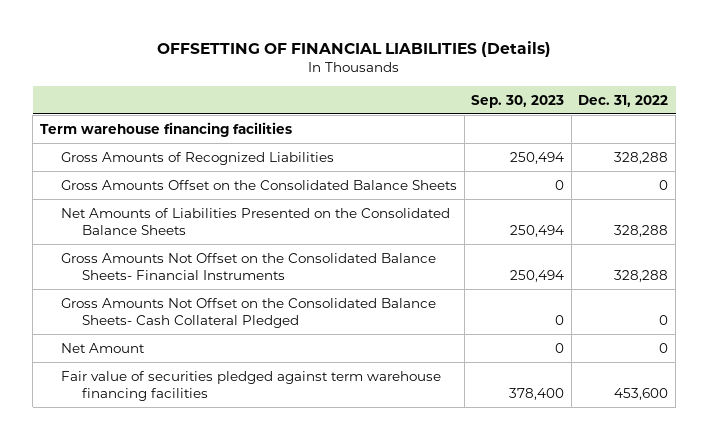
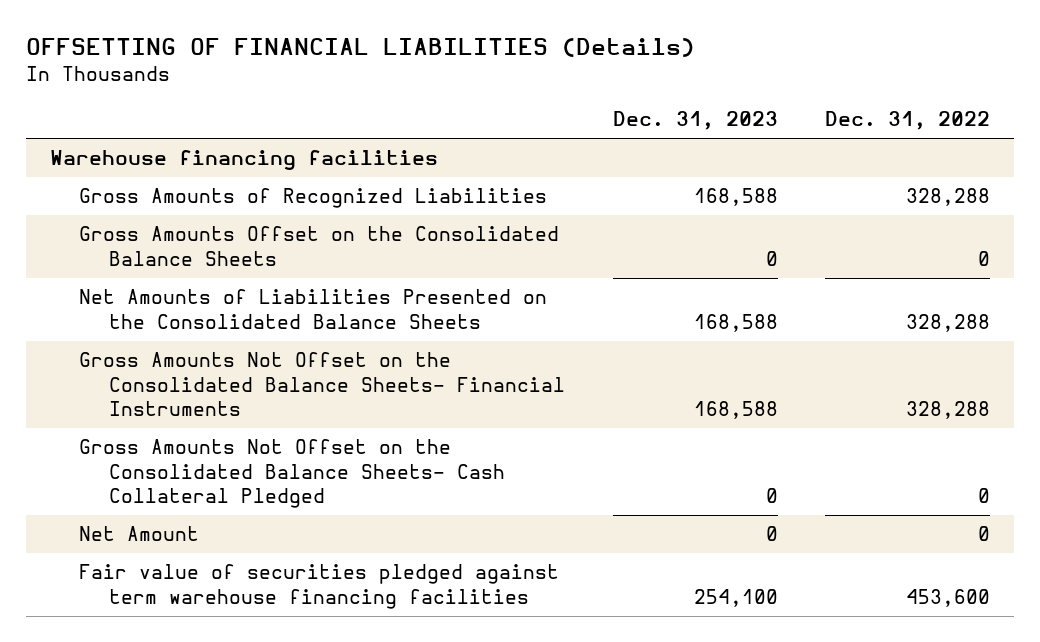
- | Sep. 30, 2023 | Dec. 31, 2022
+ | Dec. 31, 2023 | Dec. 31, 2022
- Term warehouse financing facilities
+ Warehouse financing facilities

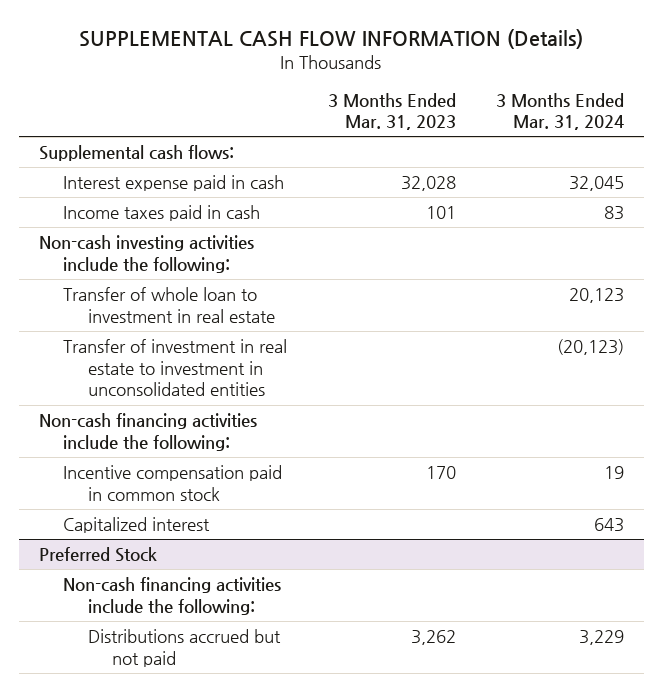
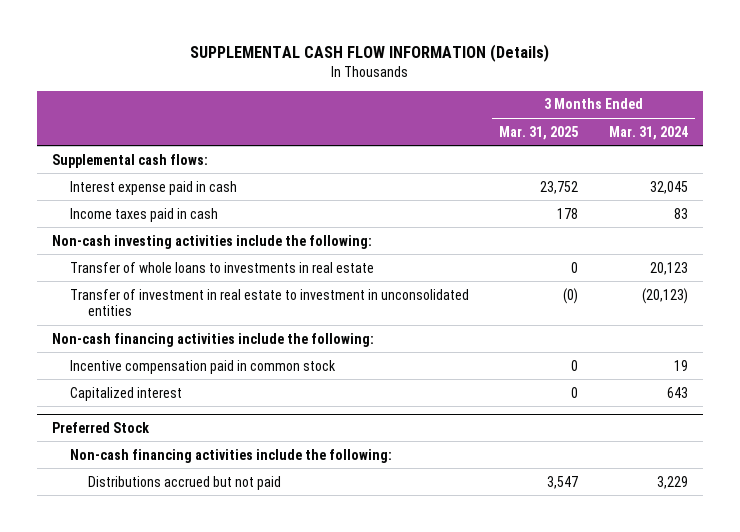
- | 3 Months Ended Mar. 31, 2023 | 3 Months Ended Mar. 31, 2024
+ | 3 Months Ended Mar. 31, 2025 | 3 Months Ended Mar. 31, 2024
- Transfer of whole loan to investment in real estate | | 20,123
+ Transfer of whole loans to investments in real estate | 0 | 20,123

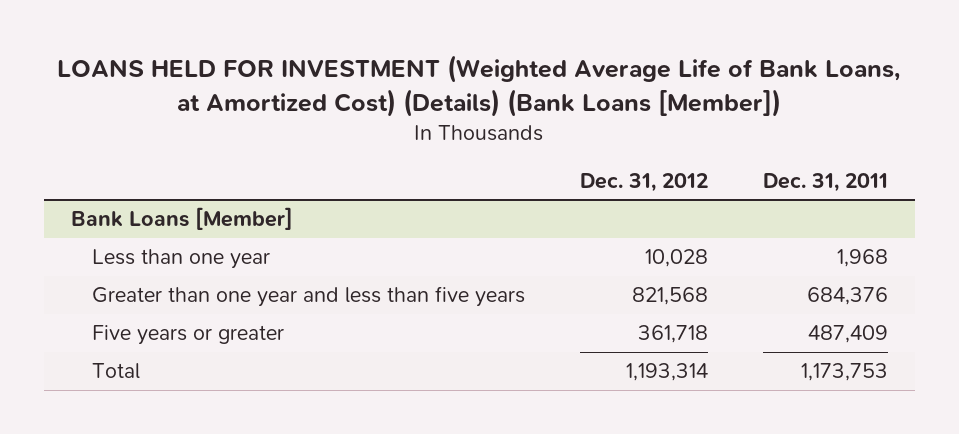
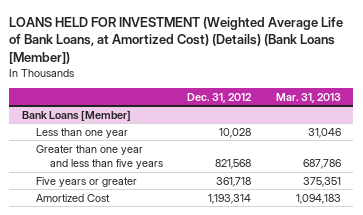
- | Dec. 31, 2012 | Dec. 31, 2011
+ | Dec. 31, 2012 | Mar. 31, 2013
@ Bank Loans [Member]
- Total | 1,193,314 | 1,173,753
+ Amortized Cost | 1,193,314 | 1,094,183

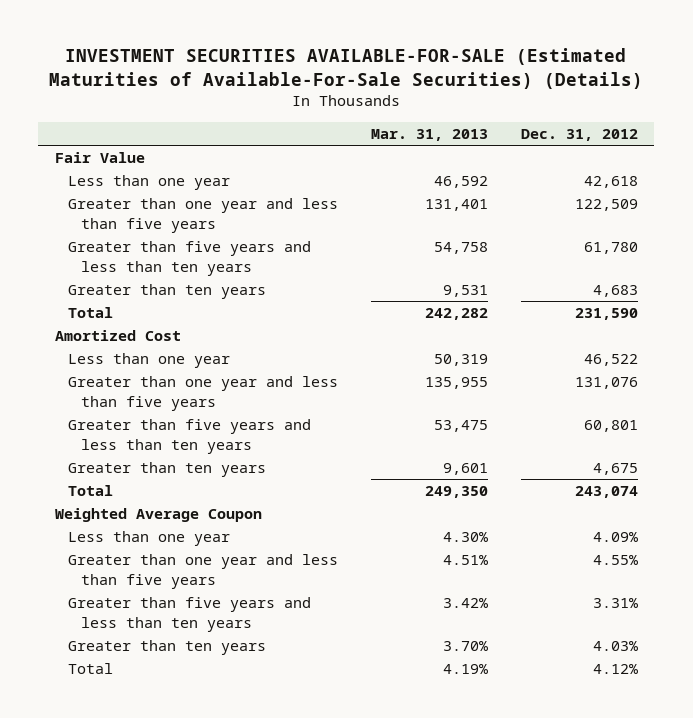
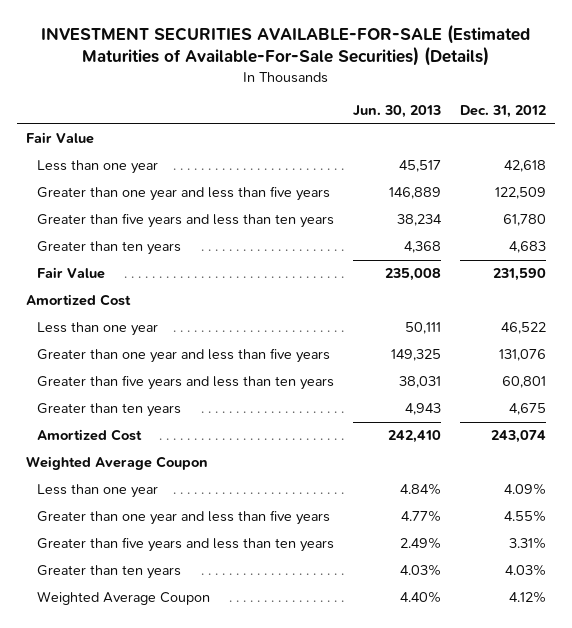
- | Mar. 31, 2013 | Dec. 31, 2012
+ | Jun. 30, 2013 | Dec. 31, 2012
- Total | 242,282 | 231,590
+ Fair Value | 235,008 | 231,590
- Total | 249,350 | 243,074
+ Amortized Cost | 242,410 | 243,074
- Total | 4.19% | 4.12%
+ Weighted Average Coupon | 4.40% | 4.12%

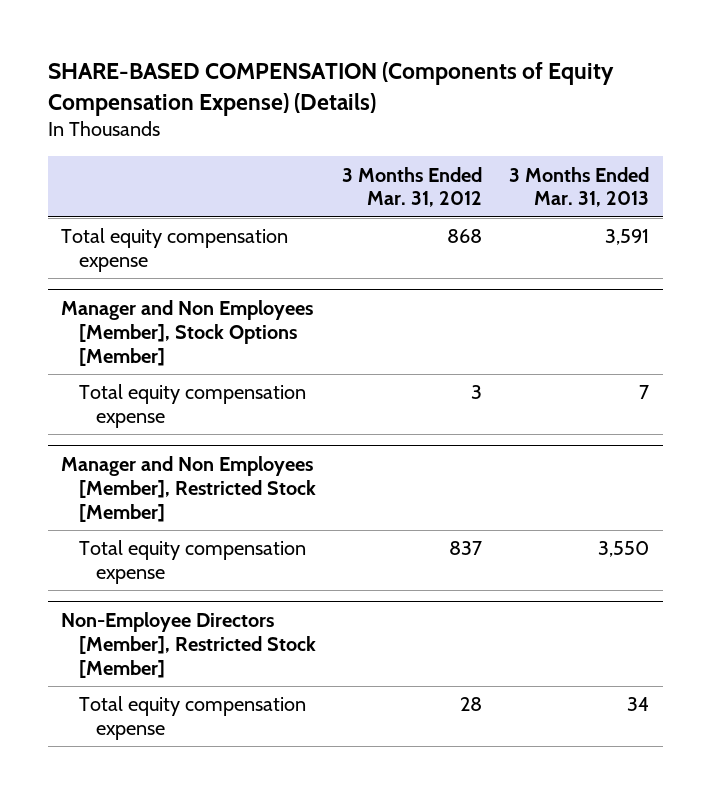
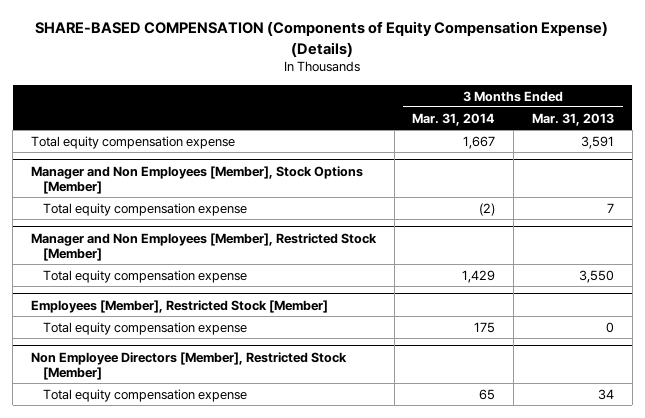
- | 3 Months Ended Mar. 31, 2012 | 3 Months Ended Mar. 31, 2013
+ | 3 Months Ended Mar. 31, 2014 | 3 Months Ended Mar. 31, 2013
- Non-Employee Directors [Member], Restricted Stock [Member]
+ Employees [Member], Restricted Stock [Member]
+ Total equity compensation expense | 175 | 0
+ Non Employee Directors [Member], Restricted Stock [Member]

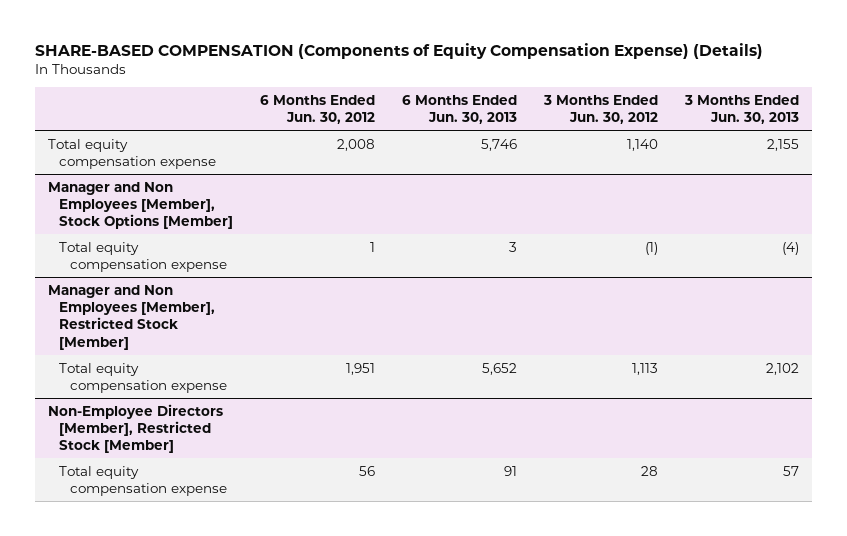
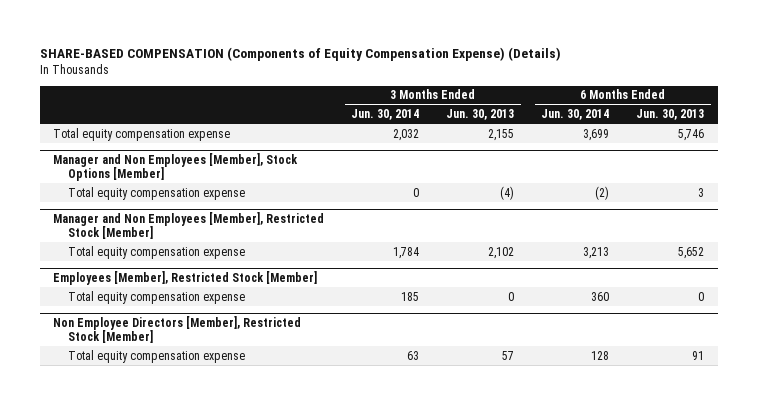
- | 6 Months Ended Jun. 30, 2012 | 6 Months Ended Jun. 30, 2013 | 3 Months Ended Jun. 30, 2012 | 3 Months Ended Jun. 30, 2013
+ | 3 Months Ended Jun. 30, 2014 | 3 Months Ended Jun. 30, 2013 | 6 Months Ended Jun. 30, 2014 | 6 Months Ended Jun. 30, 2013
- Non-Employee Directors [Member], Restricted Stock [Member]
+ Employees [Member], Restricted Stock [Member]
+ Total equity compensation expense | 185 | 0 | 360 | 0
+ Non Employee Directors [Member], Restricted Stock [Member]

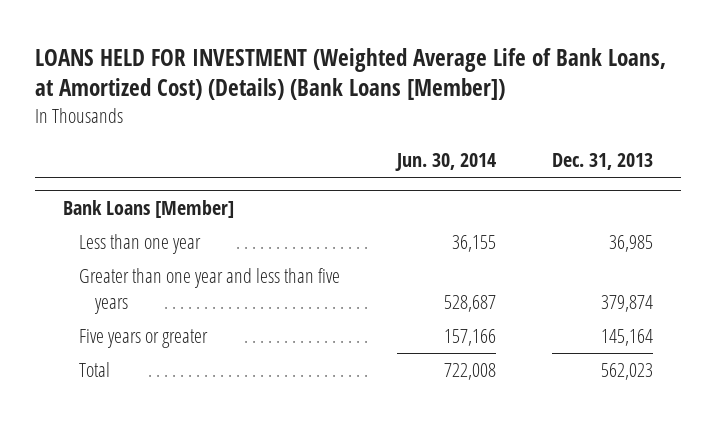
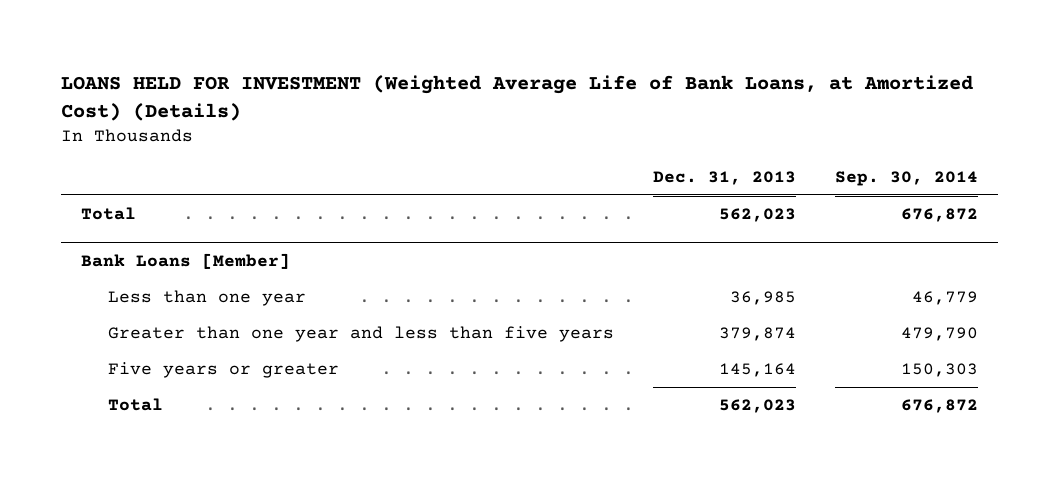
- LOANS HELD FOR INVESTMENT (Weighted Average Life of Bank Loans, at Amortized Cost) (Details) (Bank Loans [Member])
+ LOANS HELD FOR INVESTMENT (Weighted Average Life of Bank Loans, at Amortized Cost) (Details)
- | Jun. 30, 2014 | Dec. 31, 2013
+ | Dec. 31, 2013 | Sep. 30, 2014
+ Total | 562,023 | 676,872

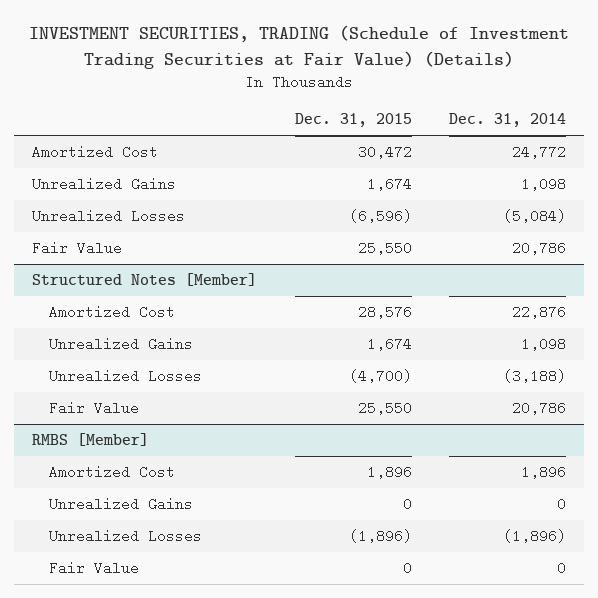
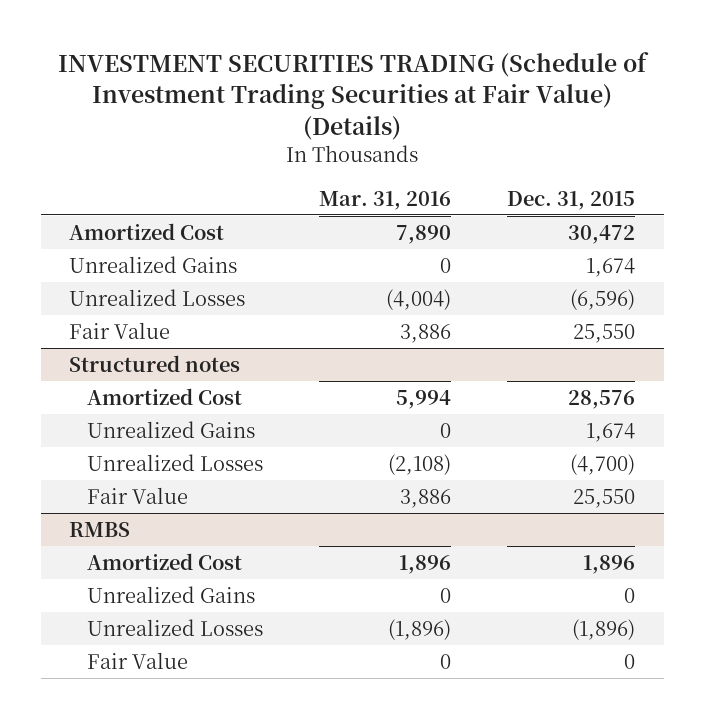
- INVESTMENT SECURITIES, TRADING (Schedule of Investment Trading Securities at Fair Value) (Details)
+ INVESTMENT SECURITIES TRADING (Schedule of Investment Trading Securities at Fair Value) (Details)
- | Dec. 31, 2015 | Dec. 31, 2014
+ | Mar. 31, 2016 | Dec. 31, 2015
- Structured Notes [Member]
+ Structured notes
- RMBS [Member]
+ RMBS

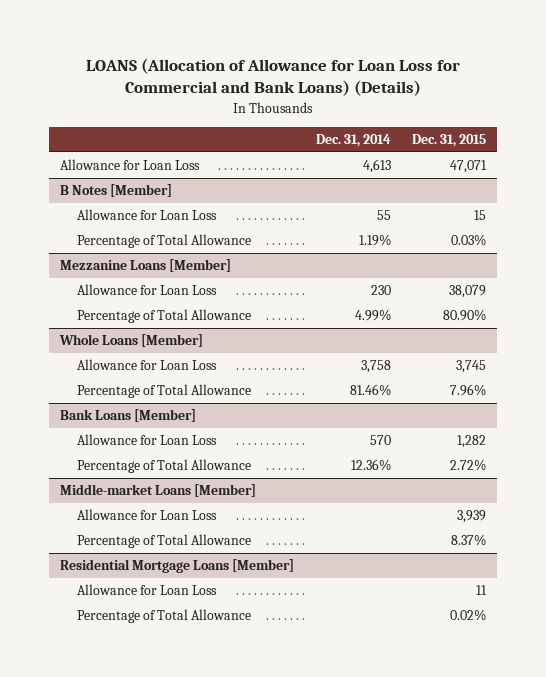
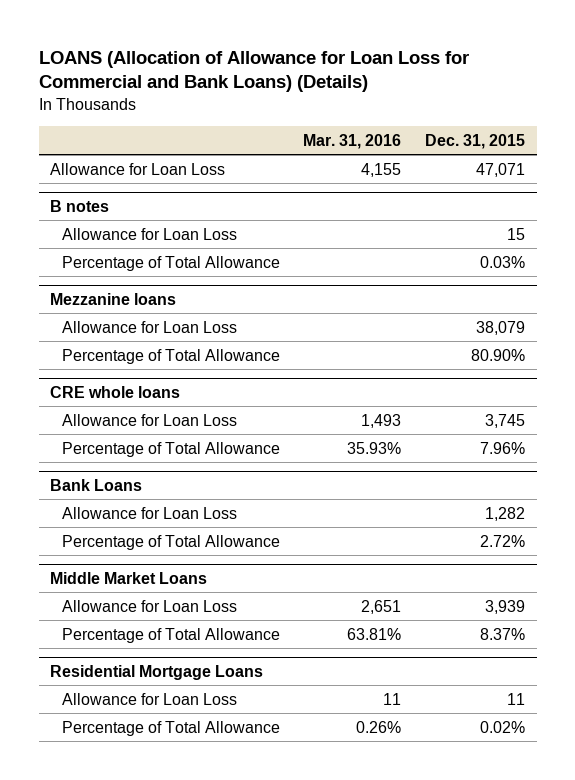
- | Dec. 31, 2014 | Dec. 31, 2015
+ | Mar. 31, 2016 | Dec. 31, 2015
- B Notes [Member]
+ B notes
- Mezzanine Loans [Member]
+ Mezzanine loans
- Whole Loans [Member]
+ CRE whole loans
- Bank Loans [Member]
+ Bank Loans
- Middle-market Loans [Member]
+ Middle Market Loans
- Residential Mortgage Loans [Member]
+ Residential Mortgage Loans

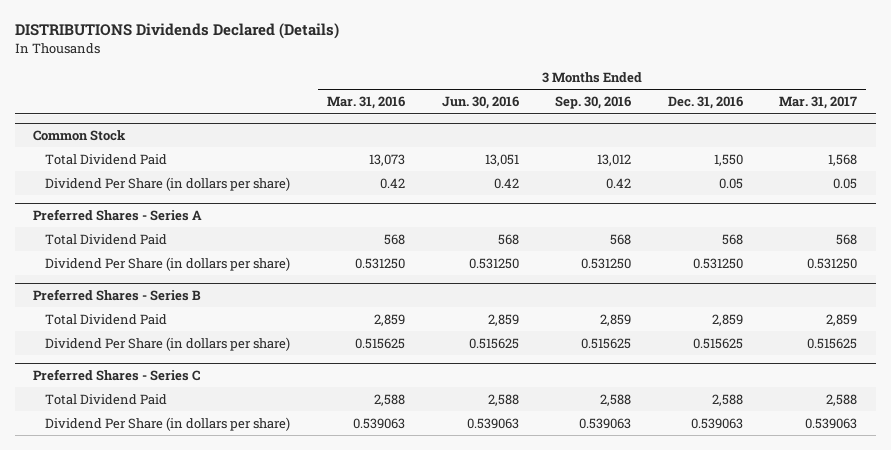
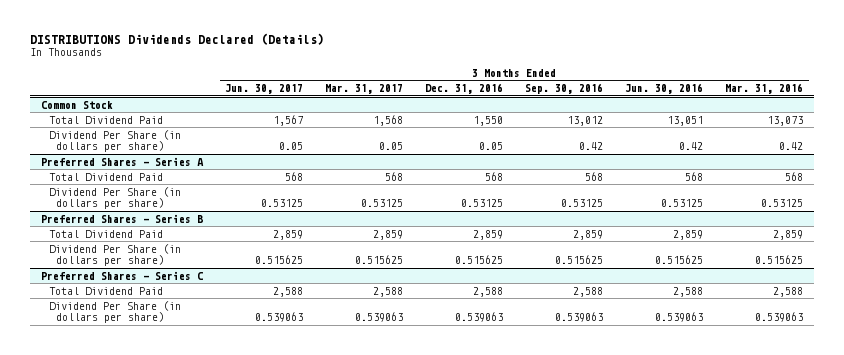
- | 3 Months Ended Mar. 31, 2016 | 3 Months Ended Jun. 30, 2016 | 3 Months Ended Sep. 30, 2016 | 3 Months Ended Dec. 31, 2016 | 3 Months Ended Mar. 31, 2017
+ | 3 Months Ended Jun. 30, 2017 | 3 Months Ended Mar. 31, 2017 | 3 Months Ended Dec. 31, 2016 | 3 Months Ended Sep. 30, 2016 | 3 Months Ended Jun. 30, 2016 | 3 Months Ended Mar. 31, 2016
@ Preferred Shares - Series A
- Dividend Per Share (in dollars per share) | 0.531250 | 0.531250 | 0.531250 | 0.531250 | 0.531250
+ Dividend Per Share (in dollars per share) | 0.53125 | 0.53125 | 0.53125 | 0.53125 | 0.53125 | 0.53125

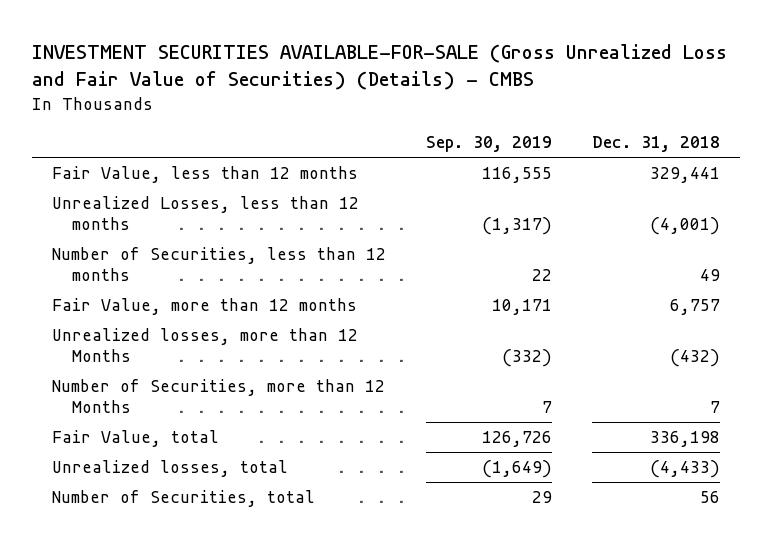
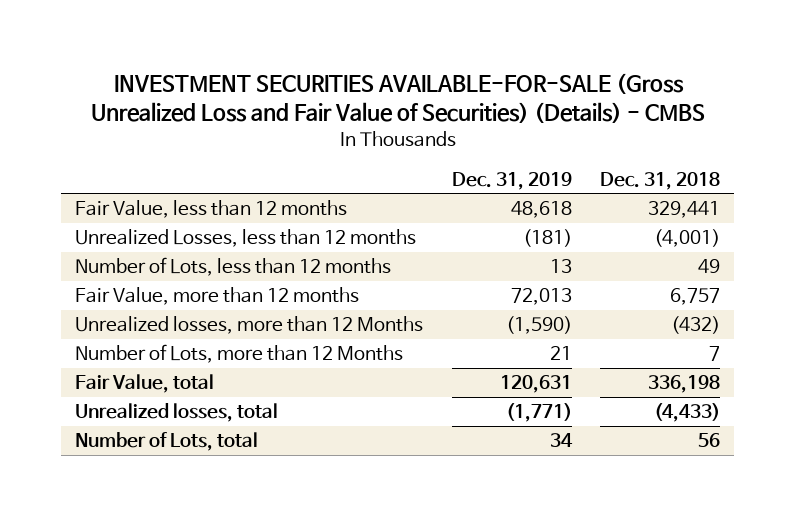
- | Sep. 30, 2019 | Dec. 31, 2018
+ | Dec. 31, 2019 | Dec. 31, 2018
- Number of Securities, less than 12 months | 22 | 49
+ Number of Lots, less than 12 months | 13 | 49
- Number of Securities, more than 12 Months | 7 | 7
+ Number of Lots, more than 12 Months | 21 | 7
- Number of Securities, total | 29 | 56
+ Number of Lots, total | 34 | 56

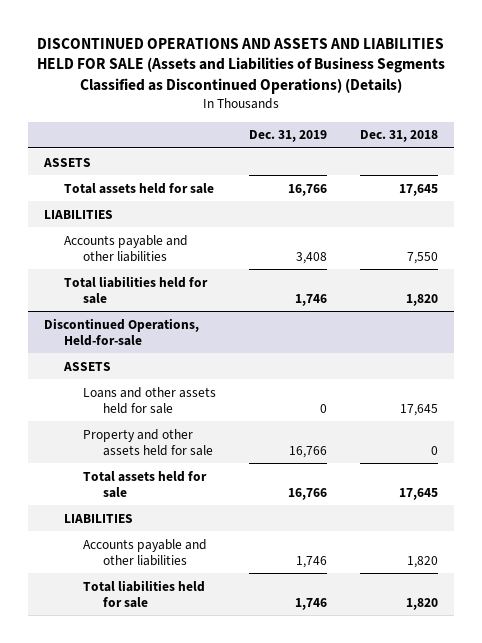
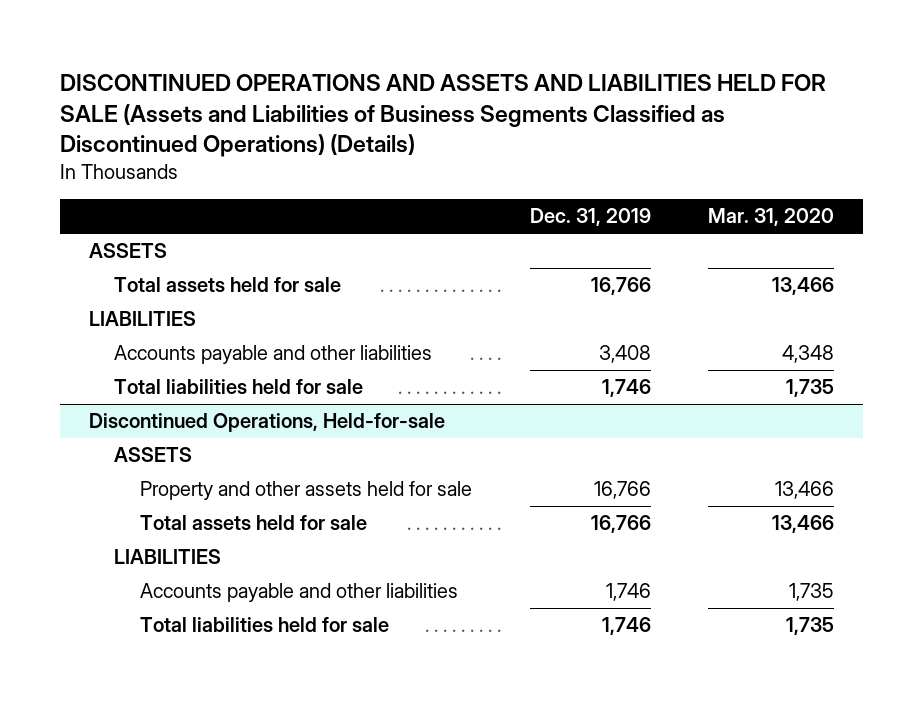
- | Dec. 31, 2019 | Dec. 31, 2018
+ | Dec. 31, 2019 | Mar. 31, 2020
@ Discontinued Operations, Held-for-sale
- Loans and other assets held for sale | 0 | 17,645

